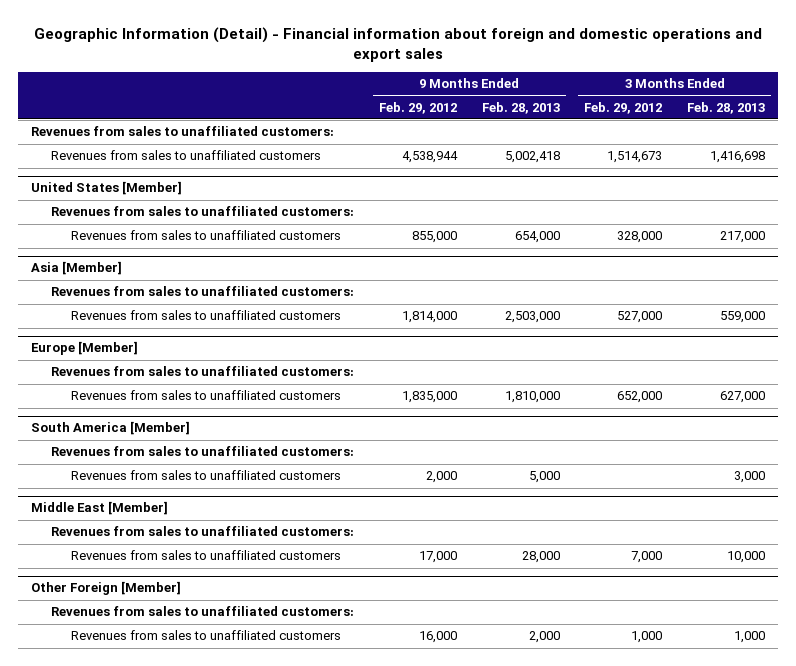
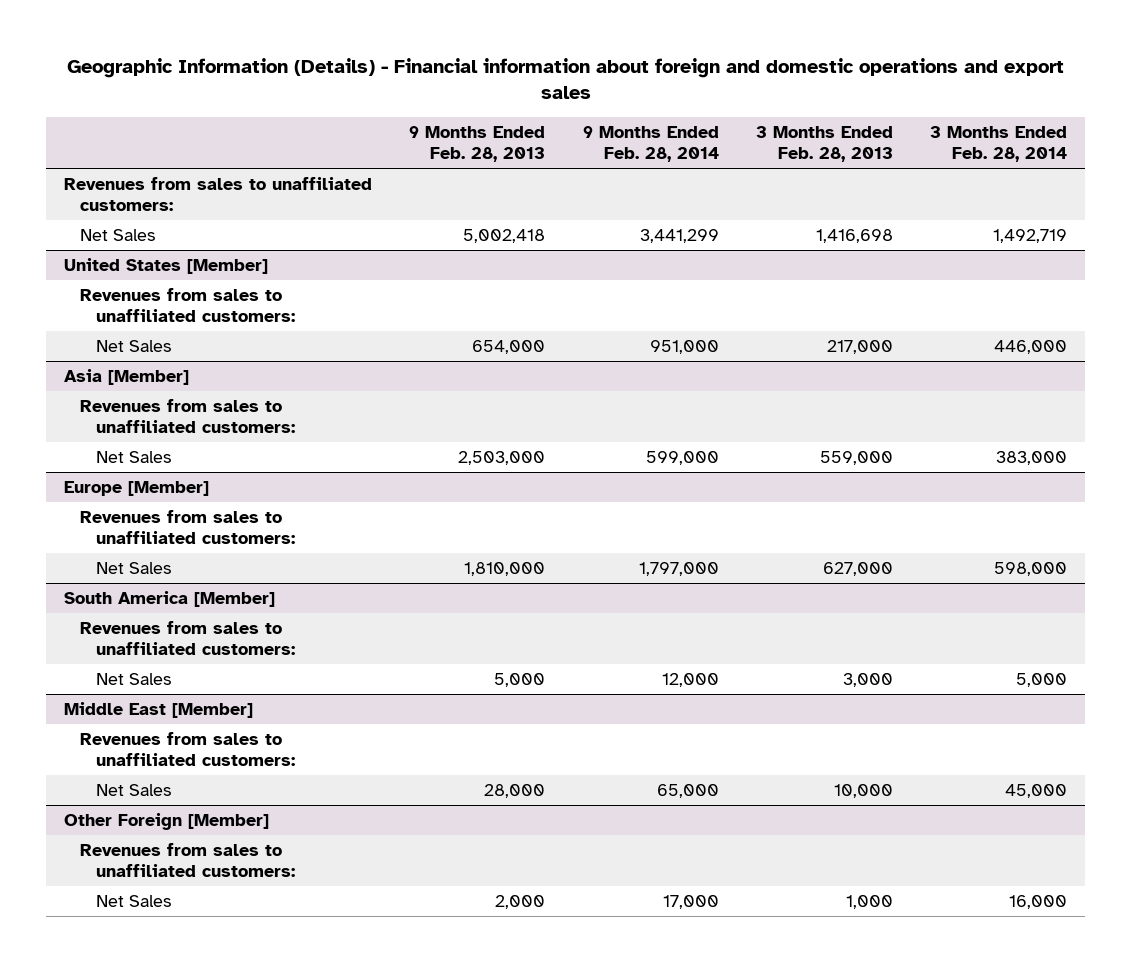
- Geographic Information (Detail) - Financial information about foreign and domestic operations and export sales
+ Geographic Information (Details) - Financial information about foreign and domestic operations and export sales
- | 9 Months Ended Feb. 29, 2012 | 9 Months Ended Feb. 28, 2013 | 3 Months Ended Feb. 29, 2012 | 3 Months Ended Feb. 28, 2013
+ | 9 Months Ended Feb. 28, 2013 | 9 Months Ended Feb. 28, 2014 | 3 Months Ended Feb. 28, 2013 | 3 Months Ended Feb. 28, 2014
- Revenues from sales to unaffiliated customers | 4,538,944 | 5,002,418 | 1,514,673 | 1,416,698
+ Net Sales | 5,002,418 | 3,441,299 | 1,416,698 | 1,492,719
@ United States [Member]
- Revenues from sales to unaffiliated customers | 855,000 | 654,000 | 328,000 | 217,000
+ Net Sales | 654,000 | 951,000 | 217,000 | 446,000
@ Asia [Member]
- Revenues from sales to unaffiliated customers | 1,814,000 | 2,503,000 | 527,000 | 559,000
+ Net Sales | 2,503,000 | 599,000 | 559,000 | 383,000
@ Europe [Member]
- Revenues from sales to unaffiliated customers | 1,835,000 | 1,810,000 | 652,000 | 627,000
+ Net Sales | 1,810,000 | 1,797,000 | 627,000 | 598,000
@ South America [Member]
- Revenues from sales to unaffiliated customers | 2,000 | 5,000 | | 3,000
+ Net Sales | 5,000 | 12,000 | 3,000 | 5,000
@ Middle East [Member]
- Revenues from sales to unaffiliated customers | 17,000 | 28,000 | 7,000 | 10,000
+ Net Sales | 28,000 | 65,000 | 10,000 | 45,000
@ Other Foreign [Member]
- Revenues from sales to unaffiliated customers | 16,000 | 2,000 | 1,000 | 1,000
+ Net Sales | 2,000 | 17,000 | 1,000 | 16,000

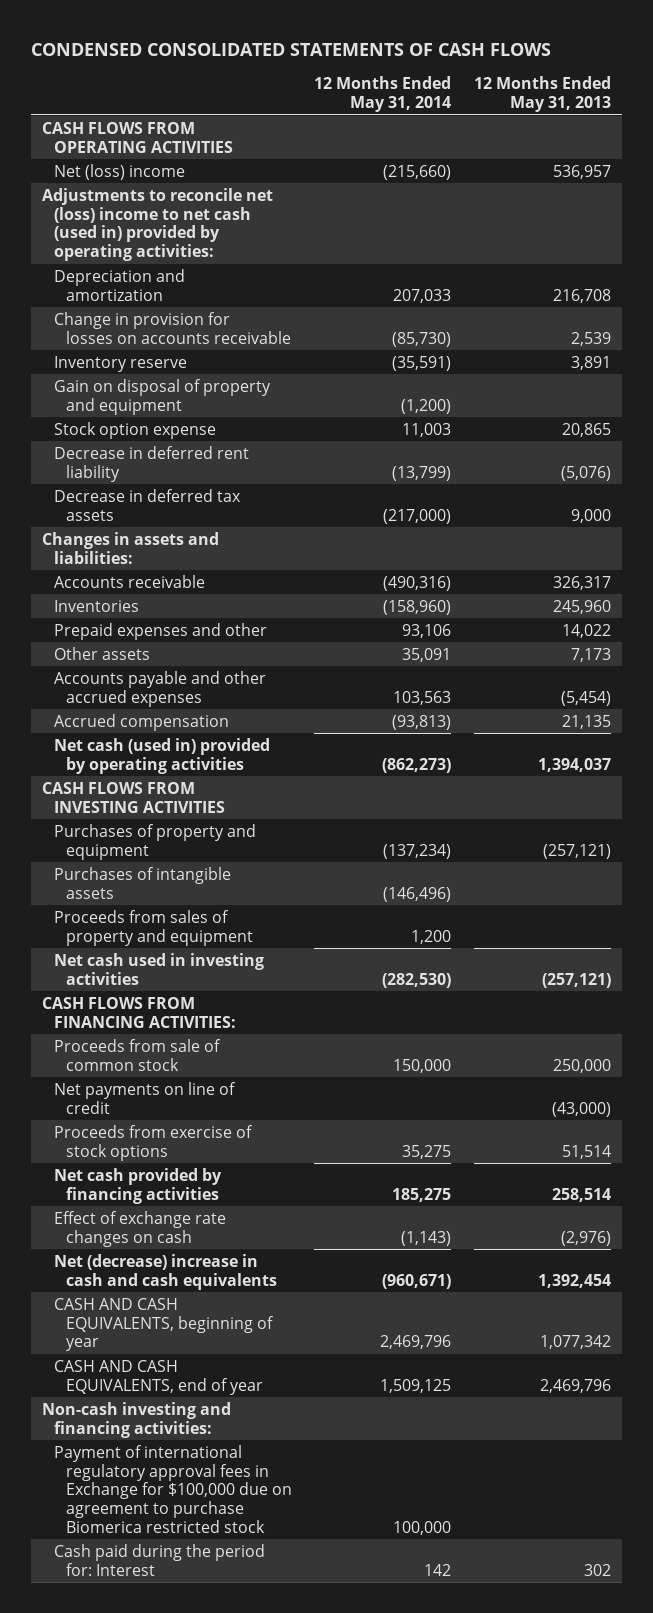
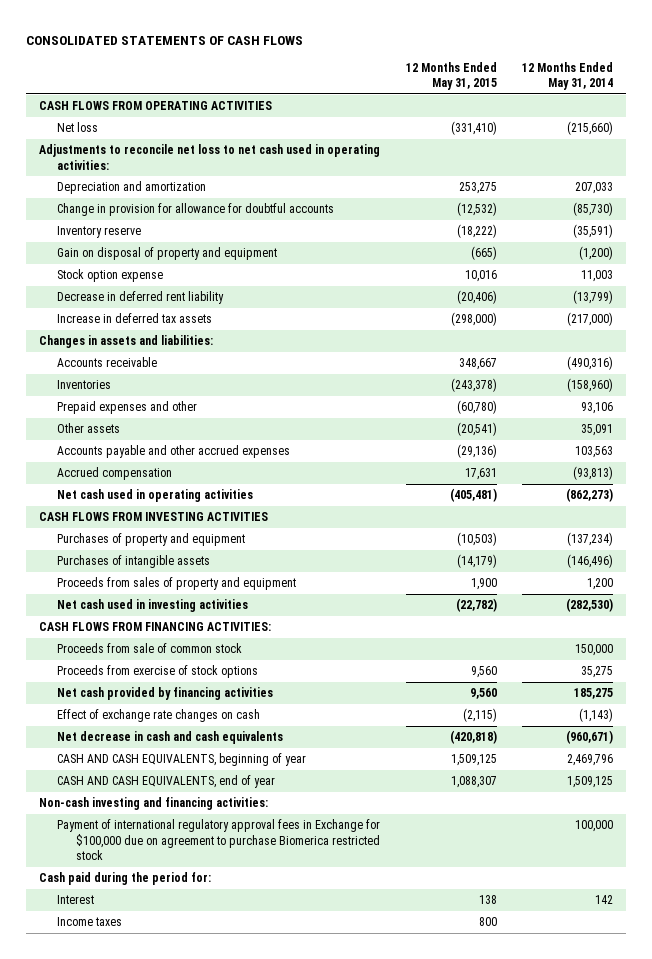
- CONDENSED CONSOLIDATED STATEMENTS OF CASH FLOWS
+ CONSOLIDATED STATEMENTS OF CASH FLOWS
- | 12 Months Ended May 31, 2014 | 12 Months Ended May 31, 2013
+ | 12 Months Ended May 31, 2015 | 12 Months Ended May 31, 2014
- Net (loss) income | (215,660) | 536,957
- Adjustments to reconcile net (loss) income to net cash (used in) provided by operating activities:
+ Net loss | (331,410) | (215,660)
+ Adjustments to reconcile net loss to net cash used in operating activities:
- Change in provision for losses on accounts receivable | (85,730) | 2,539
+ Change in provision for allowance for doubtful accounts | (12,532) | (85,730)
- Decrease in deferred tax assets | (217,000) | 9,000
+ Increase in deferred tax assets | (298,000) | (217,000)
- Net cash (used in) provided by operating activities | (862,273) | 1,394,037
+ Net cash used in operating activities | (405,481) | (862,273)
- Net payments on line of credit | | (43,000)
- Net (decrease) increase in cash and cash equivalents | (960,671) | 1,392,454
+ Net decrease in cash and cash equivalents | (420,818) | (960,671)
- Cash paid during the period for: Interest | 142 | 302
+ Cash paid during the period for:
+ Interest | 138 | 142
+ Income taxes | 800 |

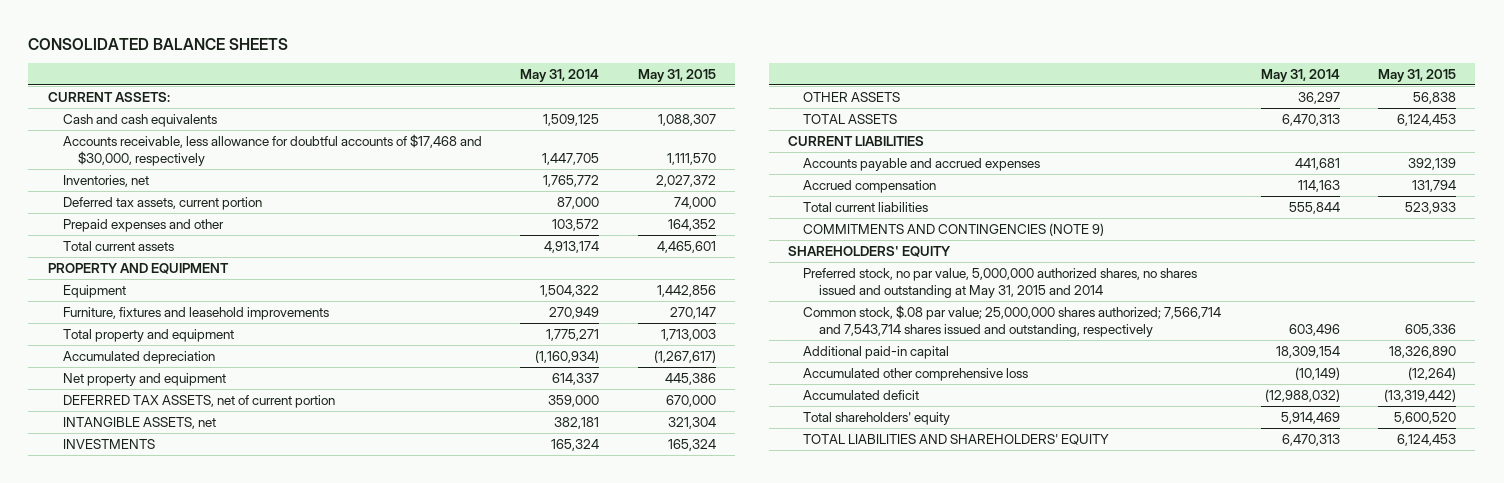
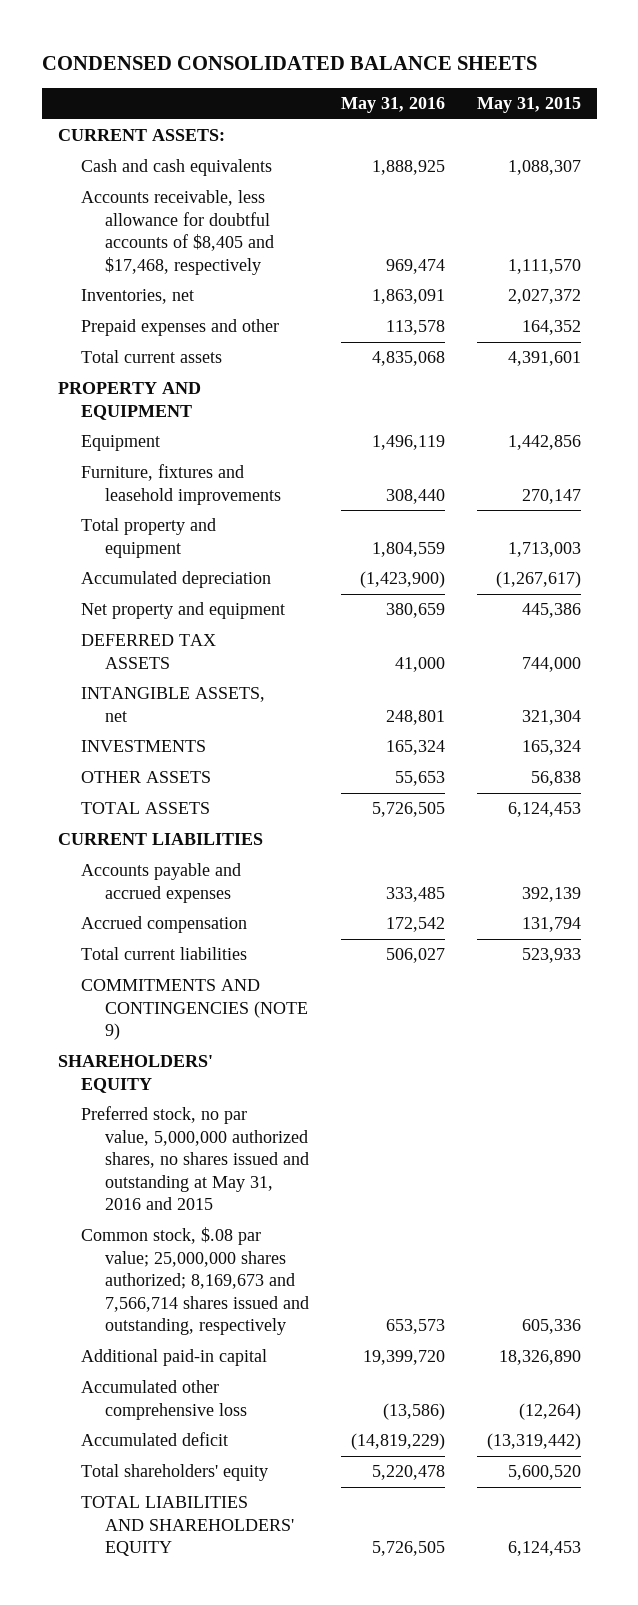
- CONSOLIDATED BALANCE SHEETS
+ CONDENSED CONSOLIDATED BALANCE SHEETS
- | May 31, 2014 | May 31, 2015
+ | May 31, 2016 | May 31, 2015
- Accounts receivable, less allowance for doubtful accounts of $17,468 and $30,000, respectively | 1,447,705 | 1,111,570
+ Accounts receivable, less allowance for doubtful accounts of $8,405 and $17,468, respectively | 969,474 | 1,111,570
- Deferred tax assets, current portion | 87,000 | 74,000
- Total current assets | 4,913,174 | 4,465,601
+ Total current assets | 4,835,068 | 4,391,601
- DEFERRED TAX ASSETS, net of current portion | 359,000 | 670,000
+ DEFERRED TAX ASSETS | 41,000 | 744,000
- Preferred stock, no par value, 5,000,000 authorized shares, no shares issued and outstanding at May 31, 2015 and 2014
- Common stock, $.08 par value; 25,000,000 shares authorized; 7,566,714 and 7,543,714 shares issued and outstanding, respectively | 603,496 | 605,336
+ Preferred stock, no par value, 5,000,000 authorized shares, no shares issued and outstanding at May 31, 2016 and 2015
+ Common stock, $.08 par value; 25,000,000 shares authorized; 8,169,673 and 7,566,714 shares issued and outstanding, respectively | 653,573 | 605,336

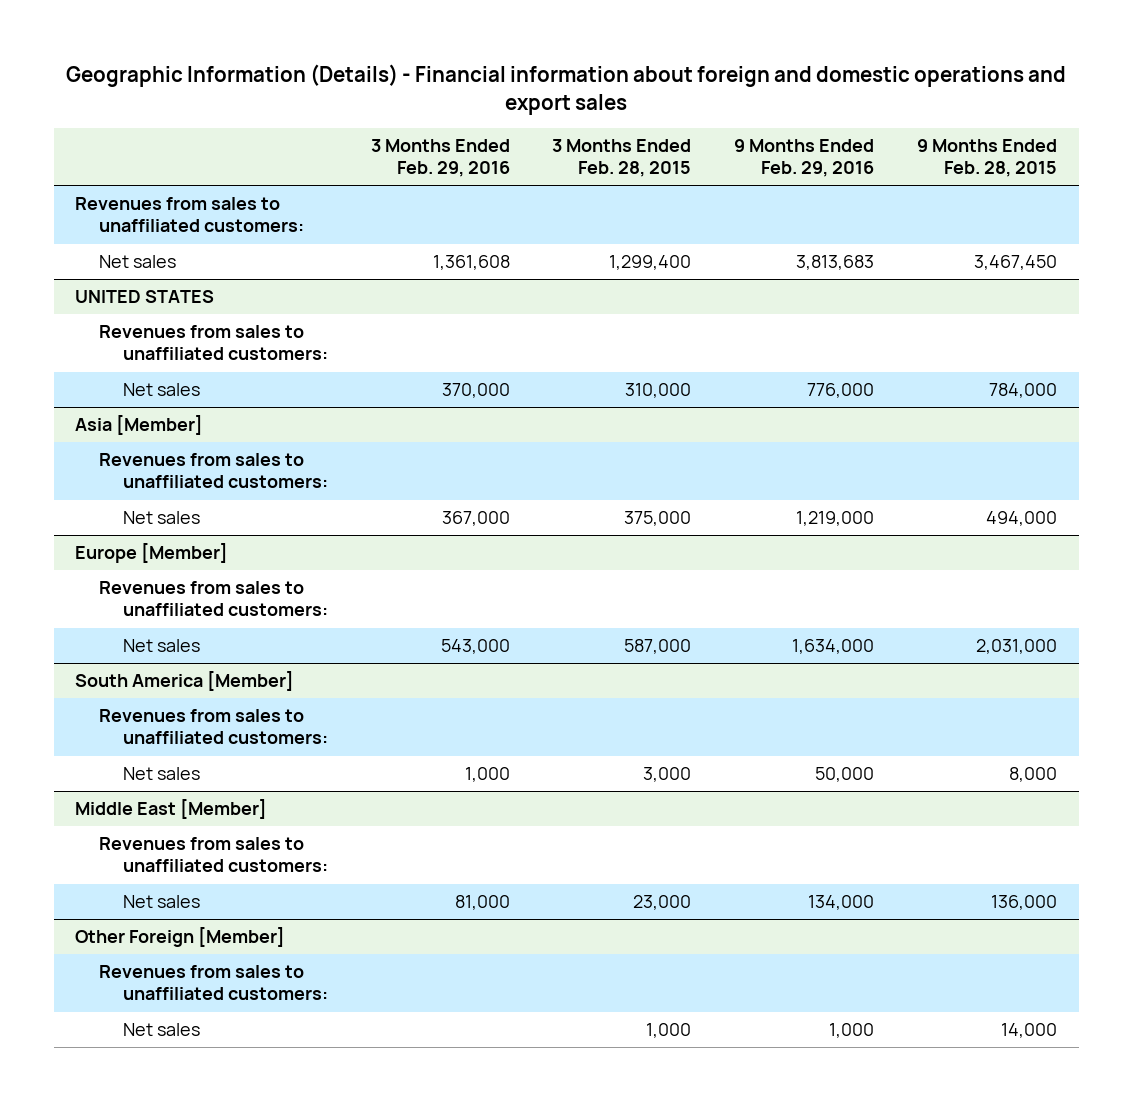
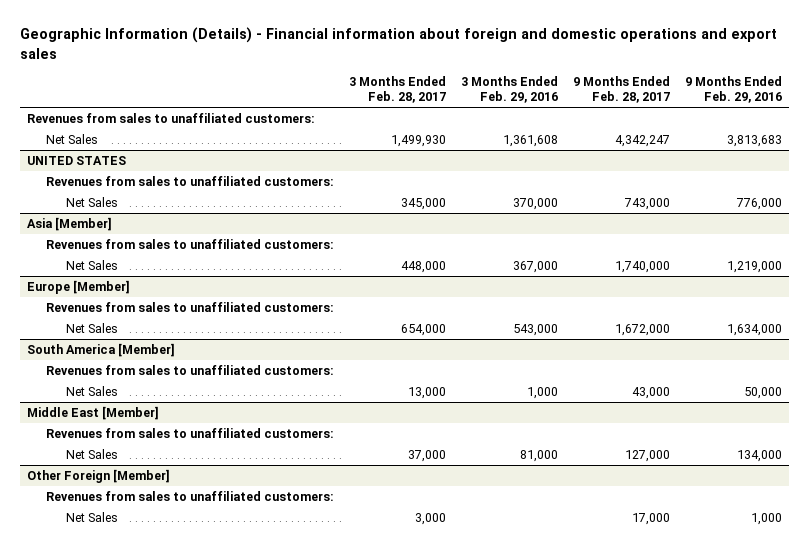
- | 3 Months Ended Feb. 29, 2016 | 3 Months Ended Feb. 28, 2015 | 9 Months Ended Feb. 29, 2016 | 9 Months Ended Feb. 28, 2015
+ | 3 Months Ended Feb. 28, 2017 | 3 Months Ended Feb. 29, 2016 | 9 Months Ended Feb. 28, 2017 | 9 Months Ended Feb. 29, 2016
- Net sales | 1,361,608 | 1,299,400 | 3,813,683 | 3,467,450
+ Net Sales | 1,499,930 | 1,361,608 | 4,342,247 | 3,813,683
@ UNITED STATES
- Net sales | 370,000 | 310,000 | 776,000 | 784,000
+ Net Sales | 345,000 | 370,000 | 743,000 | 776,000
@ Asia [Member]
- Net sales | 367,000 | 375,000 | 1,219,000 | 494,000
+ Net Sales | 448,000 | 367,000 | 1,740,000 | 1,219,000
@ Europe [Member]
- Net sales | 543,000 | 587,000 | 1,634,000 | 2,031,000
+ Net Sales | 654,000 | 543,000 | 1,672,000 | 1,634,000
@ South America [Member]
- Net sales | 1,000 | 3,000 | 50,000 | 8,000
+ Net Sales | 13,000 | 1,000 | 43,000 | 50,000
@ Middle East [Member]
- Net sales | 81,000 | 23,000 | 134,000 | 136,000
+ Net Sales | 37,000 | 81,000 | 127,000 | 134,000
@ Other Foreign [Member]
- Net sales | | 1,000 | 1,000 | 14,000
+ Net Sales | 3,000 | | 17,000 | 1,000

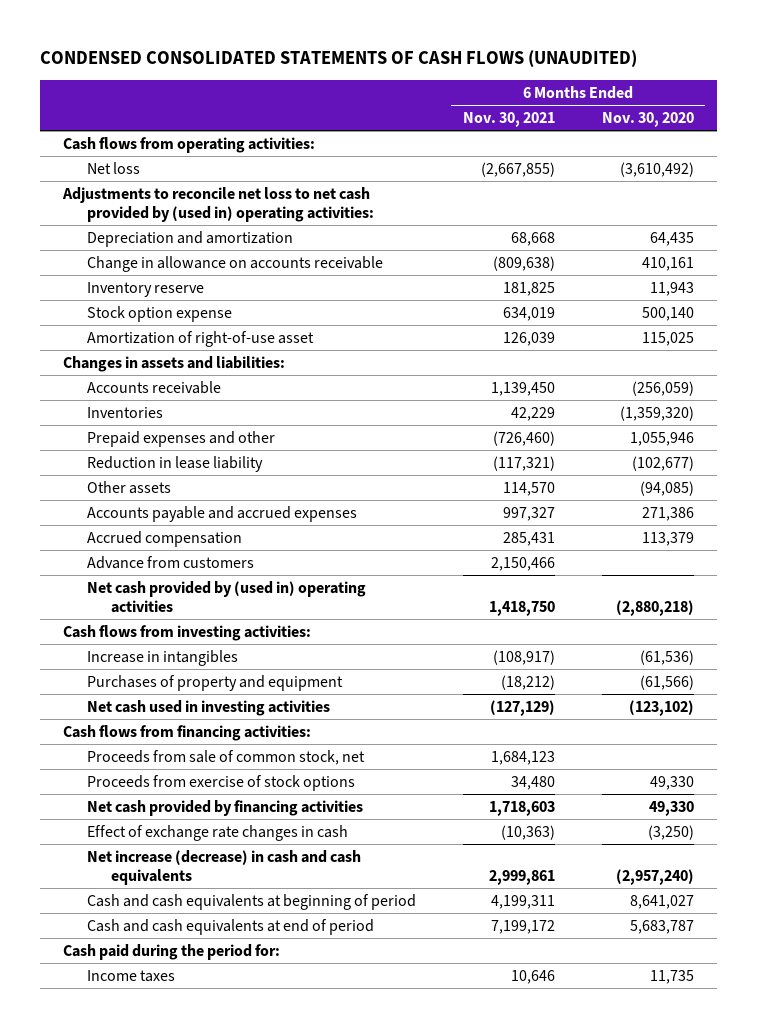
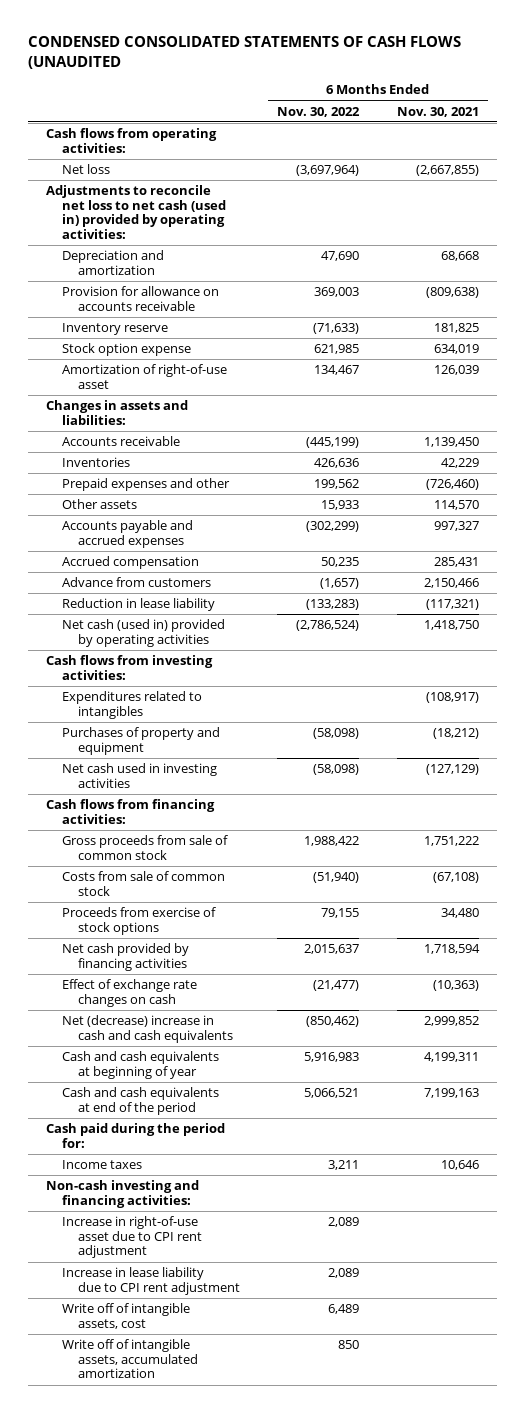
- CONDENSED CONSOLIDATED STATEMENTS OF CASH FLOWS (UNAUDITED)
+ CONDENSED CONSOLIDATED STATEMENTS OF CASH FLOWS (UNAUDITED
- | 6 Months Ended Nov. 30, 2021 | 6 Months Ended Nov. 30, 2020
+ | 6 Months Ended Nov. 30, 2022 | 6 Months Ended Nov. 30, 2021
- Adjustments to reconcile net loss to net cash provided by (used in) operating activities:
+ Adjustments to reconcile net loss to net cash (used in) provided by operating activities:
- Change in allowance on accounts receivable | (809,638) | 410,161
+ Provision for allowance on accounts receivable | 369,003 | (809,638)
- Net cash provided by (used in) operating activities | 1,418,750 | (2,880,218)
moved down: Reduction in lease liability | (133,283) | (117,321)
+ Net cash (used in) provided by operating activities | (2,786,524) | 1,418,750
- Increase in intangibles | (108,917) | (61,536)
+ Expenditures related to intangibles | | (108,917)
- Proceeds from sale of common stock, net | 1,684,123 |
+ Gross proceeds from sale of common stock | 1,988,422 | 1,751,222
+ Costs from sale of common stock | (51,940) | (67,108)
- Net cash provided by financing activities | 1,718,603 | 49,330
- Effect of exchange rate changes in cash | (10,363) | (3,250)
- Net increase (decrease) in cash and cash equivalents | 2,999,861 | (2,957,240)
- Cash and cash equivalents at beginning of period | 4,199,311 | 8,641,027
- Cash and cash equivalents at end of period | 7,199,172 | 5,683,787
+ Net cash provided by financing activities | 2,015,637 | 1,718,594
+ Effect of exchange rate changes on cash | (21,477) | (10,363)
+ Net (decrease) increase in cash and cash equivalents | (850,462) | 2,999,852
+ Cash and cash equivalents at beginning of year | 5,916,983 | 4,199,311
+ Cash and cash equivalents at end of the period | 5,066,521 | 7,199,163
+ Non-cash investing and financing activities:
+ Increase in right-of-use asset due to CPI rent adjustment | 2,089 |
+ Increase in lease liability due to CPI rent adjustment | 2,089 |
+ Write off of intangible assets, cost | 6,489 |
+ Write off of intangible assets, accumulated amortization | 850 |

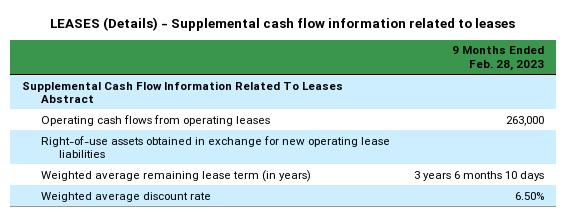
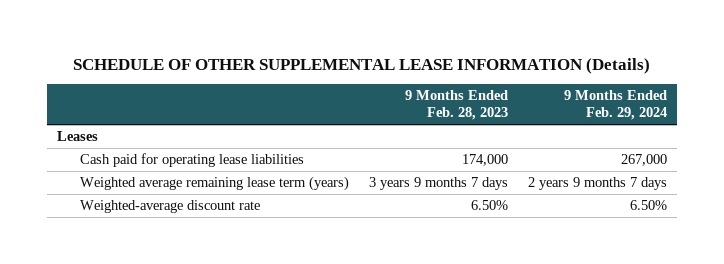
- LEASES (Details) - Supplemental cash flow information related to leases
+ SCHEDULE OF OTHER SUPPLEMENTAL LEASE INFORMATION (Details)
- | 9 Months Ended Feb. 28, 2023
+ | 9 Months Ended Feb. 28, 2023 | 9 Months Ended Feb. 29, 2024
- Supplemental Cash Flow Information Related To Leases Abstract
- Operating cash flows from operating leases | 263,000
- Right-of-use assets obtained in exchange for new operating lease liabilities
- Weighted average remaining lease term (in years) | 3 years 6 months 10 days
- Weighted average discount rate | 6.50%
+ Leases
+ Cash paid for operating lease liabilities | 174,000 | 267,000
+ Weighted average remaining lease term (years) | 3 years 9 months 7 days | 2 years 9 months 7 days
+ Weighted-average discount rate | 6.50% | 6.50%

